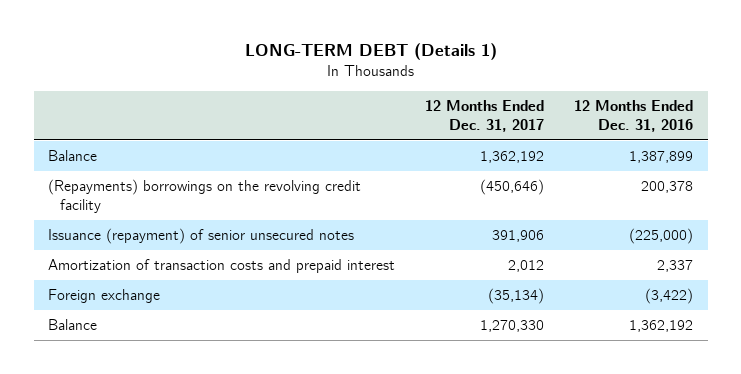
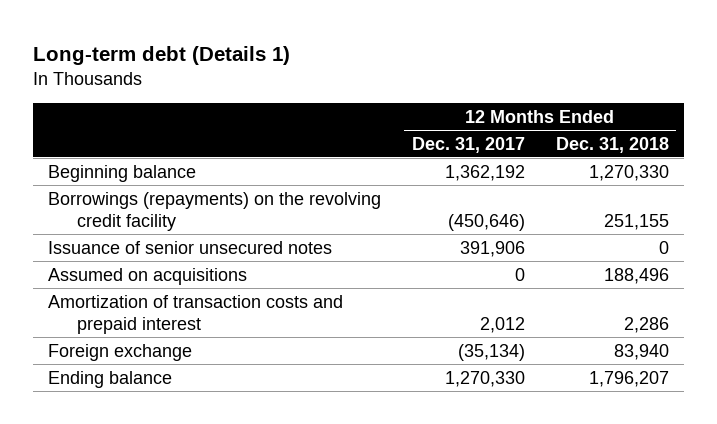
- LONG-TERM DEBT (Details 1)
+ Long-term debt (Details 1)
- | 12 Months Ended Dec. 31, 2017 | 12 Months Ended Dec. 31, 2016
+ | 12 Months Ended Dec. 31, 2017 | 12 Months Ended Dec. 31, 2018
- Balance | 1,362,192 | 1,387,899
- (Repayments) borrowings on the revolving credit facility | (450,646) | 200,378
- Issuance (repayment) of senior unsecured notes | 391,906 | (225,000)
+ Beginning balance | 1,362,192 | 1,270,330
+ Borrowings (repayments) on the revolving credit facility | (450,646) | 251,155
+ Issuance of senior unsecured notes | 391,906 | 0
+ Assumed on acquisitions | 0 | 188,496
- Balance | 1,270,330 | 1,362,192
+ Ending balance | 1,270,330 | 1,796,207

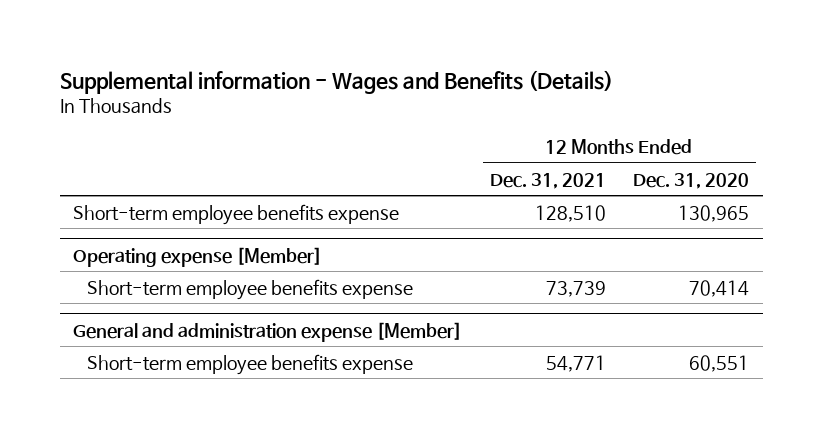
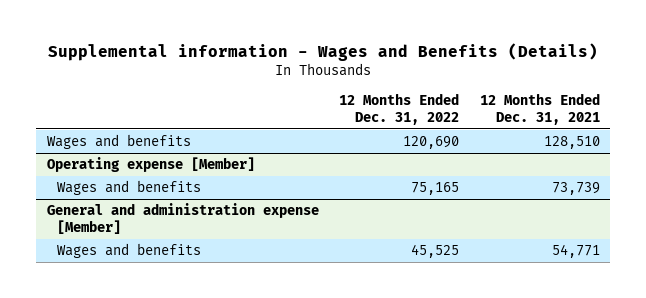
- | 12 Months Ended Dec. 31, 2021 | 12 Months Ended Dec. 31, 2020
+ | 12 Months Ended Dec. 31, 2022 | 12 Months Ended Dec. 31, 2021
- Short-term employee benefits expense | 128,510 | 130,965
+ Wages and benefits | 120,690 | 128,510
@ Operating expense [Member]
- Short-term employee benefits expense | 73,739 | 70,414
+ Wages and benefits | 75,165 | 73,739
@ General and administration expense [Member]
- Short-term employee benefits expense | 54,771 | 60,551
+ Wages and benefits | 45,525 | 54,771

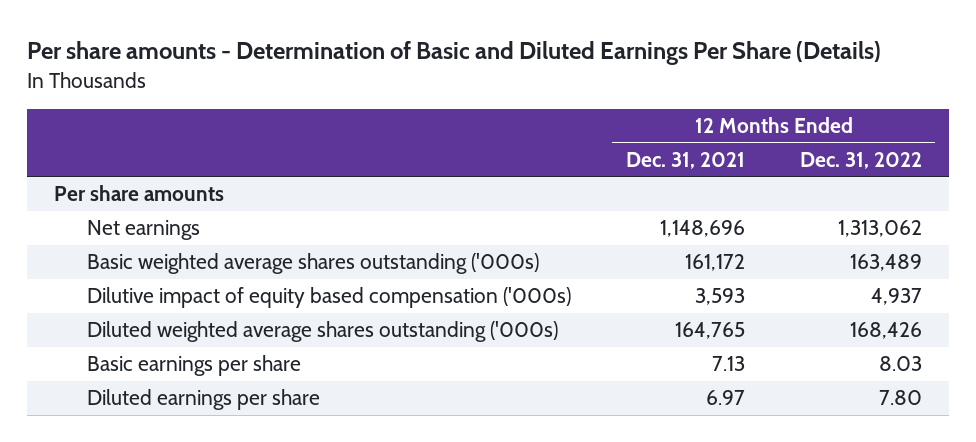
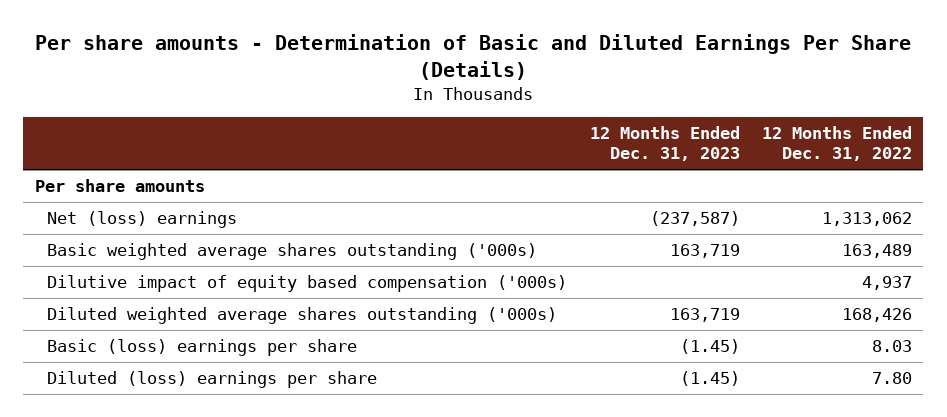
- | 12 Months Ended Dec. 31, 2021 | 12 Months Ended Dec. 31, 2022
+ | 12 Months Ended Dec. 31, 2023 | 12 Months Ended Dec. 31, 2022
- Net earnings | 1,148,696 | 1,313,062
+ Net (loss) earnings | (237,587) | 1,313,062
- Basic earnings per share | 7.13 | 8.03
- Diluted earnings per share | 6.97 | 7.80
+ Basic (loss) earnings per share | (1.45) | 8.03
+ Diluted (loss) earnings per share | (1.45) | 7.80

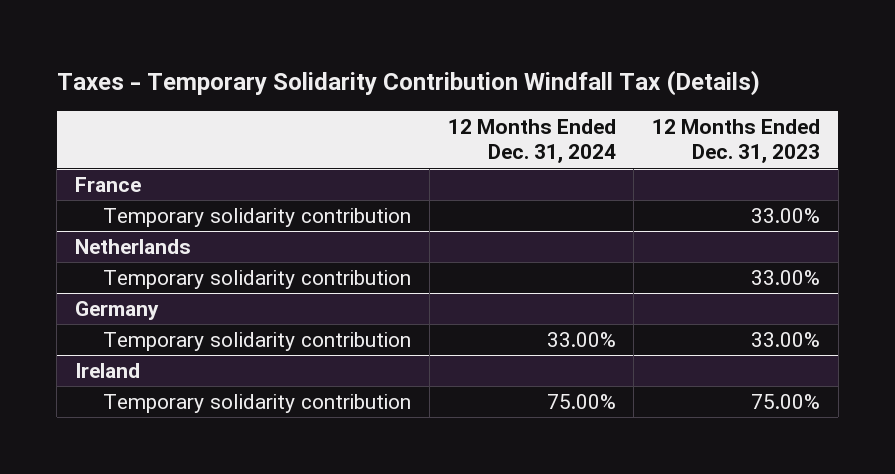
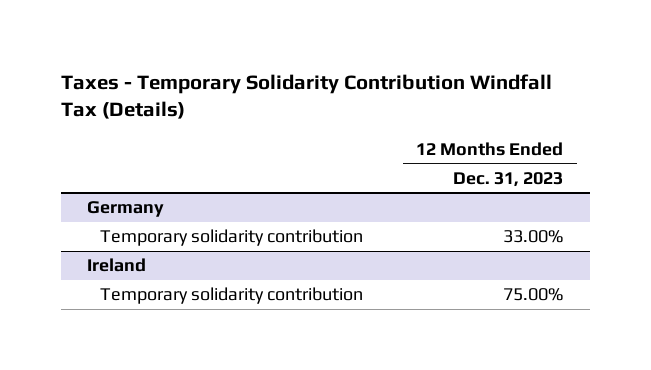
- | 12 Months Ended Dec. 31, 2024 | 12 Months Ended Dec. 31, 2023
+ | 12 Months Ended Dec. 31, 2023
- France
- Temporary solidarity contribution | | 33.00%
- Netherlands
- Temporary solidarity contribution | | 33.00%

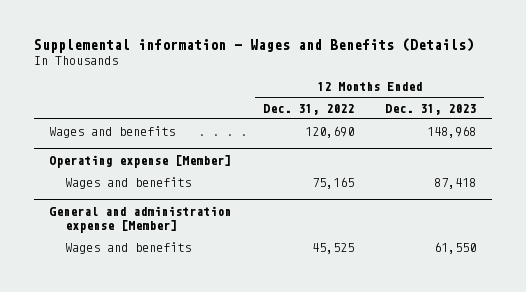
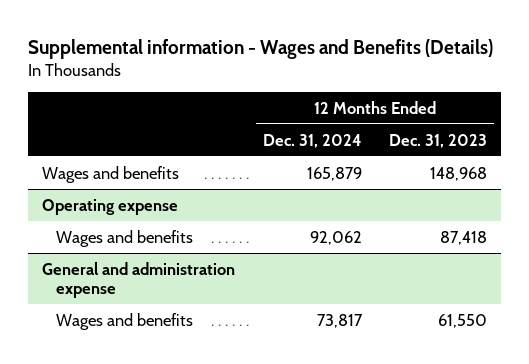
- | 12 Months Ended Dec. 31, 2022 | 12 Months Ended Dec. 31, 2023
+ | 12 Months Ended Dec. 31, 2024 | 12 Months Ended Dec. 31, 2023
- Operating expense [Member]
+ Operating expense
- General and administration expense [Member]
+ General and administration expense

